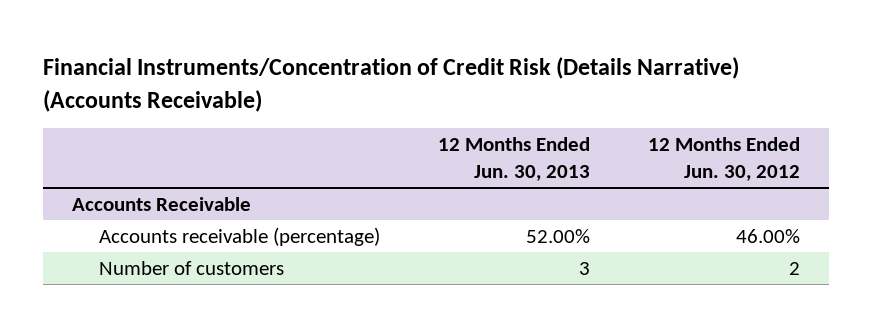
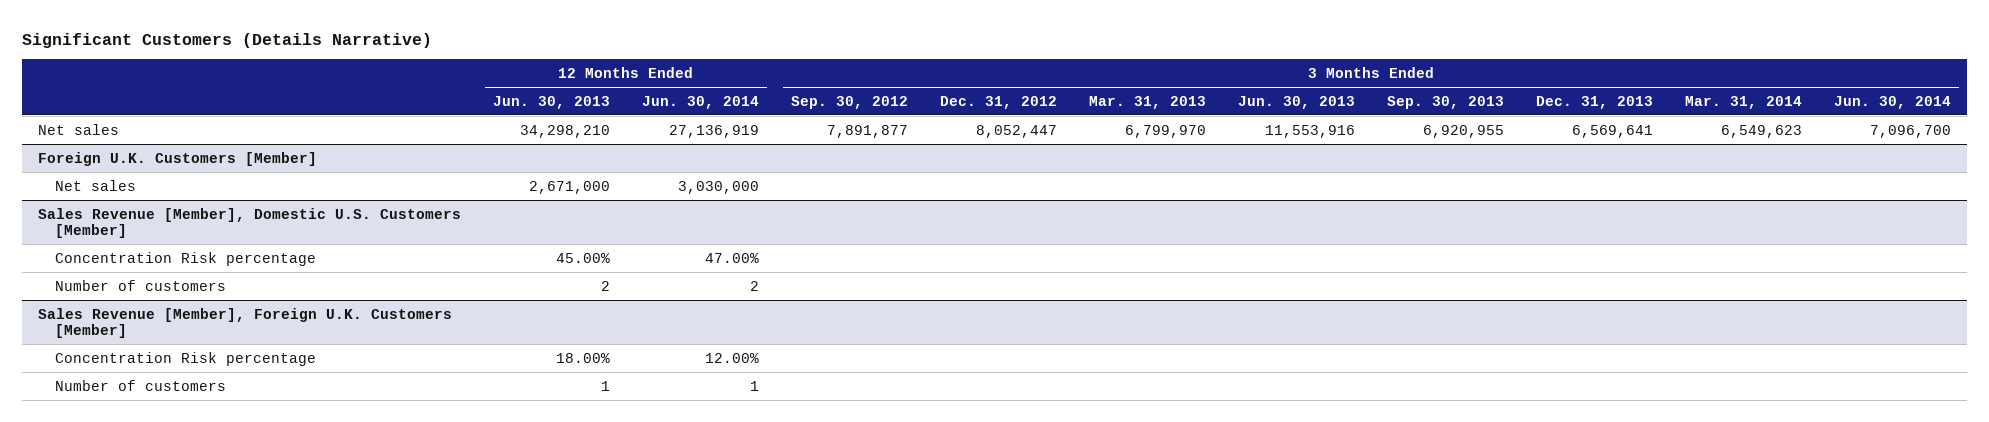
- Financial Instruments/Concentration of Credit Risk (Details Narrative) (Accounts Receivable)
+ Significant Customers (Details Narrative)
- | 12 Months Ended Jun. 30, 2013 | 12 Months Ended Jun. 30, 2012
+ | 12 Months Ended Jun. 30, 2013 | 12 Months Ended Jun. 30, 2014 | 3 Months Ended Sep. 30, 2012 | 3 Months Ended Dec. 31, 2012 | 3 Months Ended Mar. 31, 2013 | 3 Months Ended Jun. 30, 2013 | 3 Months Ended Sep. 30, 2013 | 3 Months Ended Dec. 31, 2013 | 3 Months Ended Mar. 31, 2014 | 3 Months Ended Jun. 30, 2014
- Accounts Receivable
- Accounts receivable (percentage) | 52.00% | 46.00%
- Number of customers | 3 | 2
+ Net sales | 34,298,210 | 27,136,919 | 7,891,877 | 8,052,447 | 6,799,970 | 11,553,916 | 6,920,955 | 6,569,641 | 6,549,623 | 7,096,700
+ Foreign U.K. Customers [Member]
+ Net sales | 2,671,000 | 3,030,000 | | | | | | | |
+ Sales Revenue [Member], Domestic U.S. Customers [Member]
+ Concentration Risk percentage | 45.00% | 47.00% | | | | | | | |
+ Number of customers | 2 | 2 | | | | | | | |
+ Sales Revenue [Member], Foreign U.K. Customers [Member]
+ Concentration Risk percentage | 18.00% | 12.00% | | | | | | | |
+ Number of customers | 1 | 1 | | | | | | | |

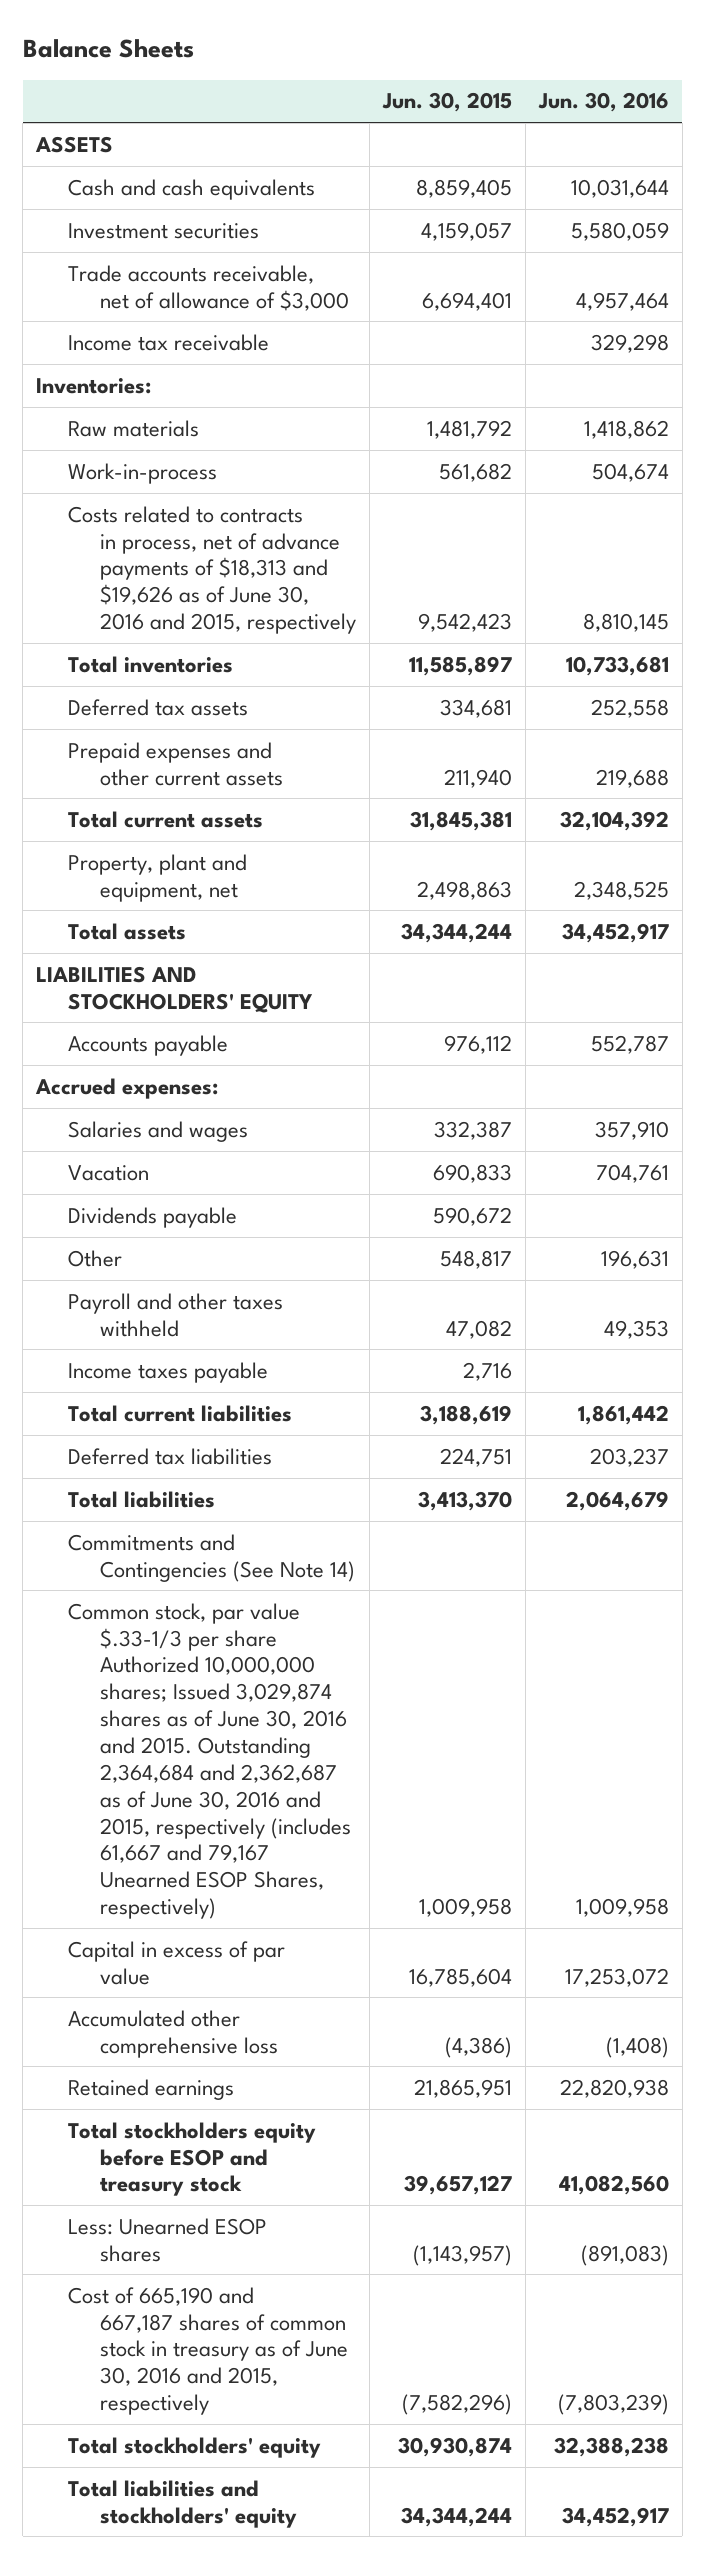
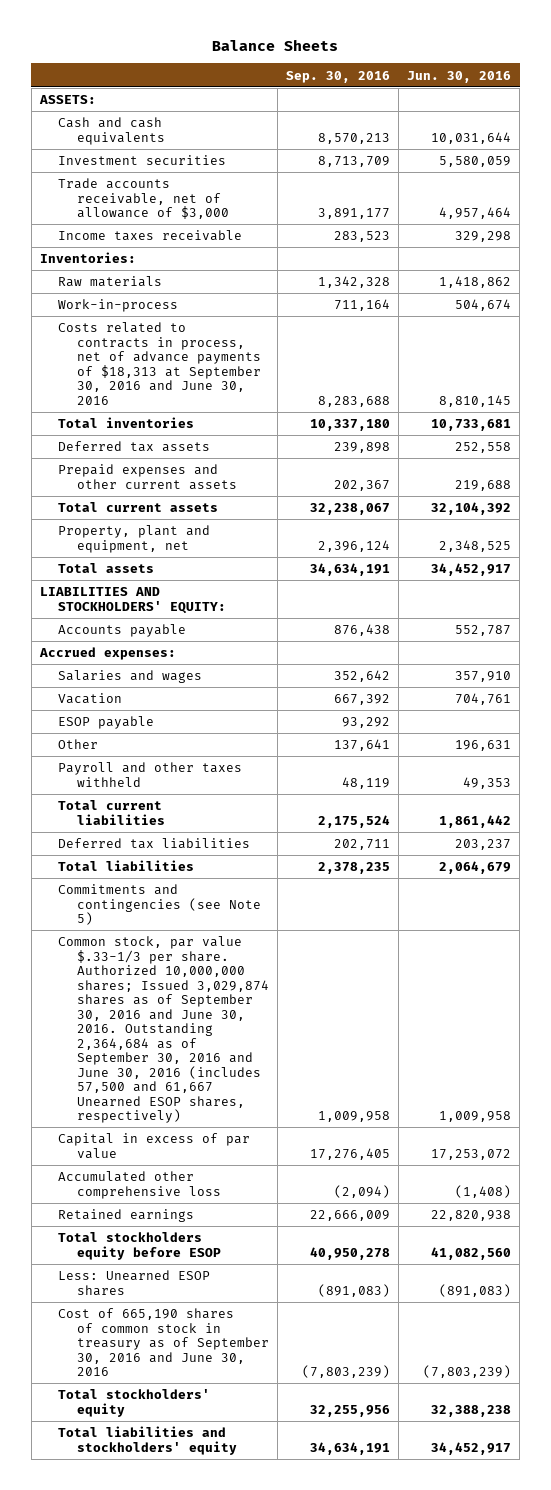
- | Jun. 30, 2015 | Jun. 30, 2016
+ | Sep. 30, 2016 | Jun. 30, 2016
- ASSETS
+ ASSETS:
- Income tax receivable | | 329,298
+ Income taxes receivable | 283,523 | 329,298
- Costs related to contracts in process, net of advance payments of $18,313 and $19,626 as of June 30, 2016 and 2015, respectively | 9,542,423 | 8,810,145
+ Costs related to contracts in process, net of advance payments of $18,313 at September 30, 2016 and June 30, 2016 | 8,283,688 | 8,810,145
- LIABILITIES AND STOCKHOLDERS' EQUITY
+ LIABILITIES AND STOCKHOLDERS' EQUITY:
- Dividends payable | 590,672 |
+ ESOP payable | 93,292 |
- Income taxes payable | 2,716 |
- Commitments and Contingencies (See Note 14)
- Common stock, par value $.33-1/3 per share Authorized 10,000,000 shares; Issued 3,029,874 shares as of June 30, 2016 and 2015. Outstanding 2,364,684 and 2,362,687 as of June 30, 2016 and 2015, respectively (includes 61,667 and 79,167 Unearned ESOP Shares, respectively) | 1,009,958 | 1,009,958
+ Commitments and contingencies (see Note 5)
+ Common stock, par value $.33-1/3 per share. Authorized 10,000,000 shares; Issued 3,029,874 shares as of September 30, 2016 and June 30, 2016. Outstanding 2,364,684 as of September 30, 2016 and June 30, 2016 (includes 57,500 and 61,667 Unearned ESOP shares, respectively) | 1,009,958 | 1,009,958
- Total stockholders equity before ESOP and treasury stock | 39,657,127 | 41,082,560
+ Total stockholders equity before ESOP | 40,950,278 | 41,082,560
- Cost of 665,190 and 667,187 shares of common stock in treasury as of June 30, 2016 and 2015, respectively | (7,582,296) | (7,803,239)
+ Cost of 665,190 shares of common stock in treasury as of September 30, 2016 and June 30, 2016 | (7,803,239) | (7,803,239)

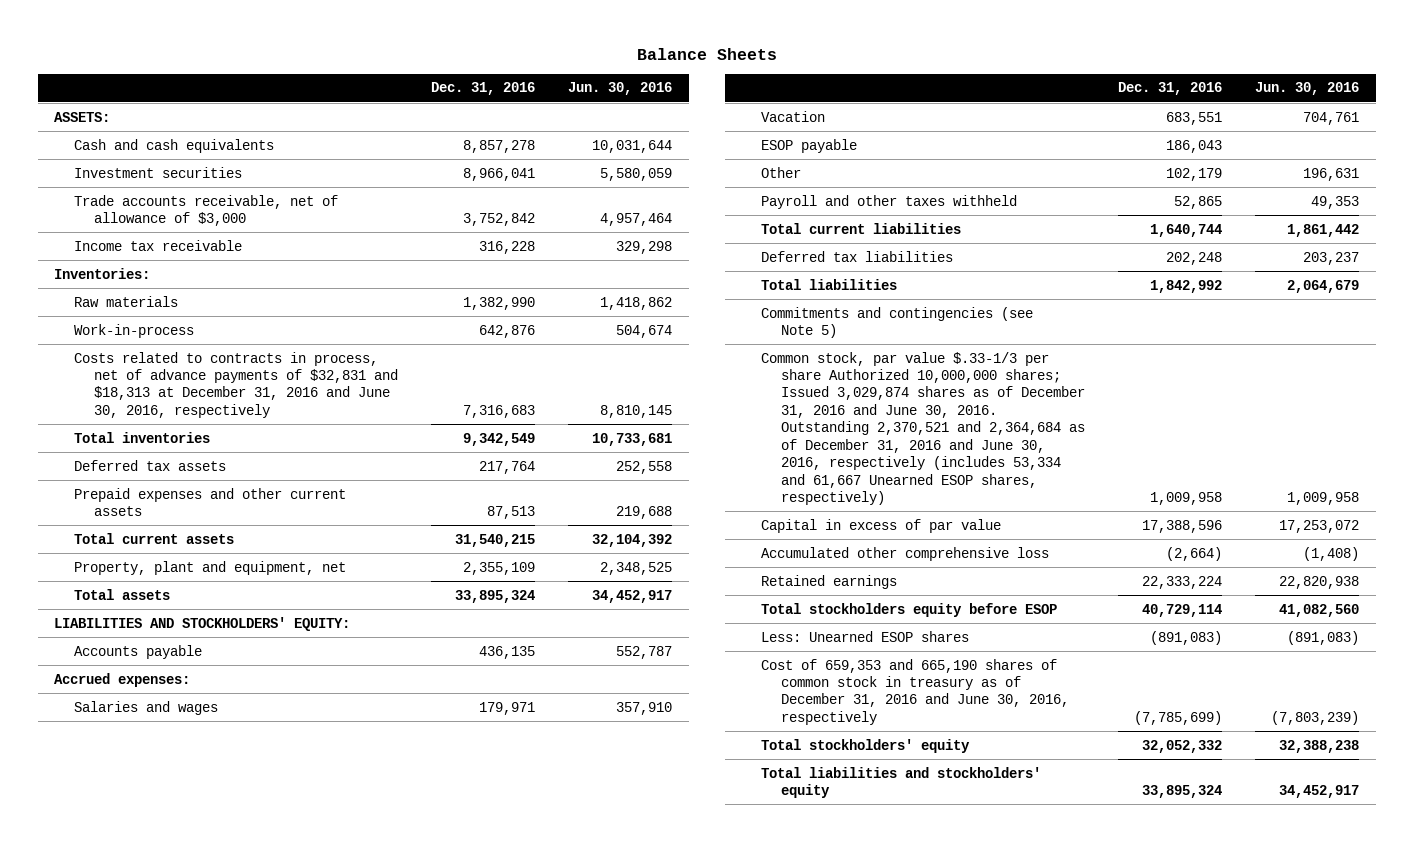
- | Sep. 30, 2016 | Jun. 30, 2016
+ | Dec. 31, 2016 | Jun. 30, 2016
- Income taxes receivable | 283,523 | 329,298
+ Income tax receivable | 316,228 | 329,298
- Costs related to contracts in process, net of advance payments of $18,313 at September 30, 2016 and June 30, 2016 | 8,283,688 | 8,810,145
+ Costs related to contracts in process, net of advance payments of $32,831 and $18,313 at December 31, 2016 and June 30, 2016, respectively | 7,316,683 | 8,810,145
- Common stock, par value $.33-1/3 per share. Authorized 10,000,000 shares; Issued 3,029,874 shares as of September 30, 2016 and June 30, 2016. Outstanding 2,364,684 as of September 30, 2016 and June 30, 2016 (includes 57,500 and 61,667 Unearned ESOP shares, respectively) | 1,009,958 | 1,009,958
+ Common stock, par value $.33-1/3 per share Authorized 10,000,000 shares; Issued 3,029,874 shares as of December 31, 2016 and June 30, 2016. Outstanding 2,370,521 and 2,364,684 as of December 31, 2016 and June 30, 2016, respectively (includes 53,334 and 61,667 Unearned ESOP shares, respectively) | 1,009,958 | 1,009,958
- Cost of 665,190 shares of common stock in treasury as of September 30, 2016 and June 30, 2016 | (7,803,239) | (7,803,239)
+ Cost of 659,353 and 665,190 shares of common stock in treasury as of December 31, 2016 and June 30, 2016, respectively | (7,785,699) | (7,803,239)

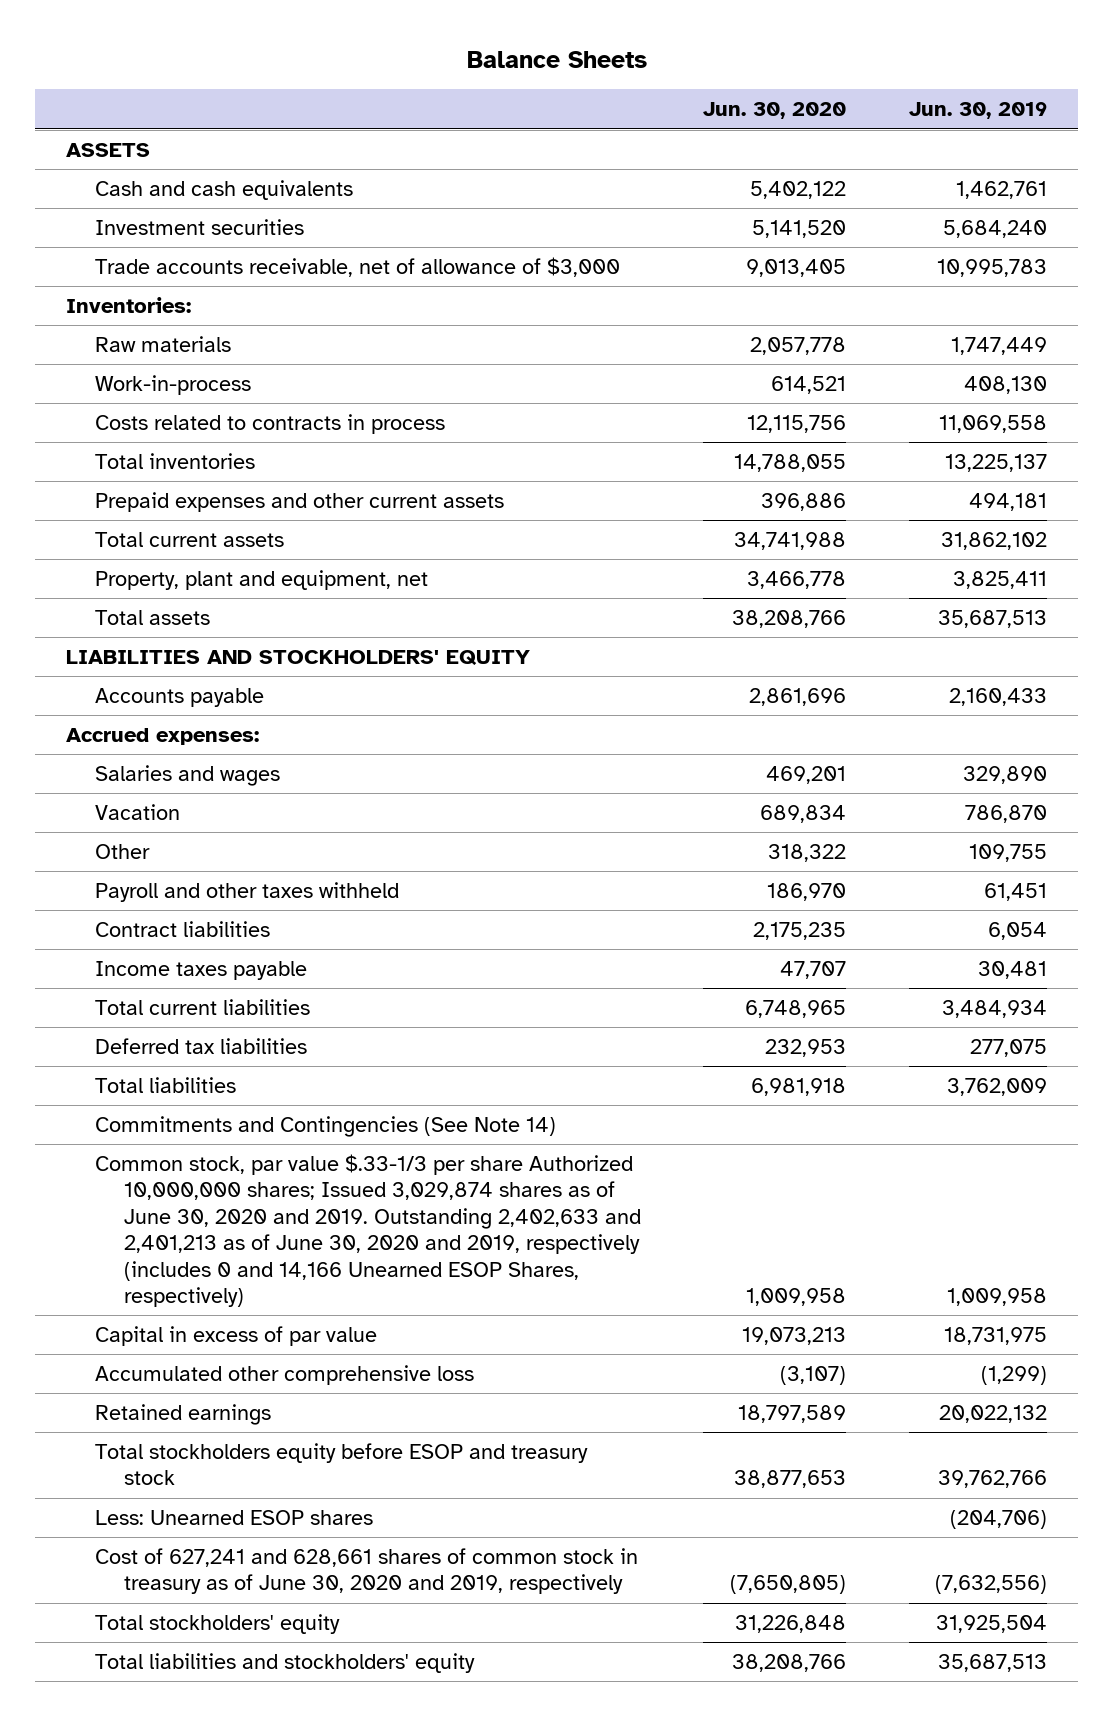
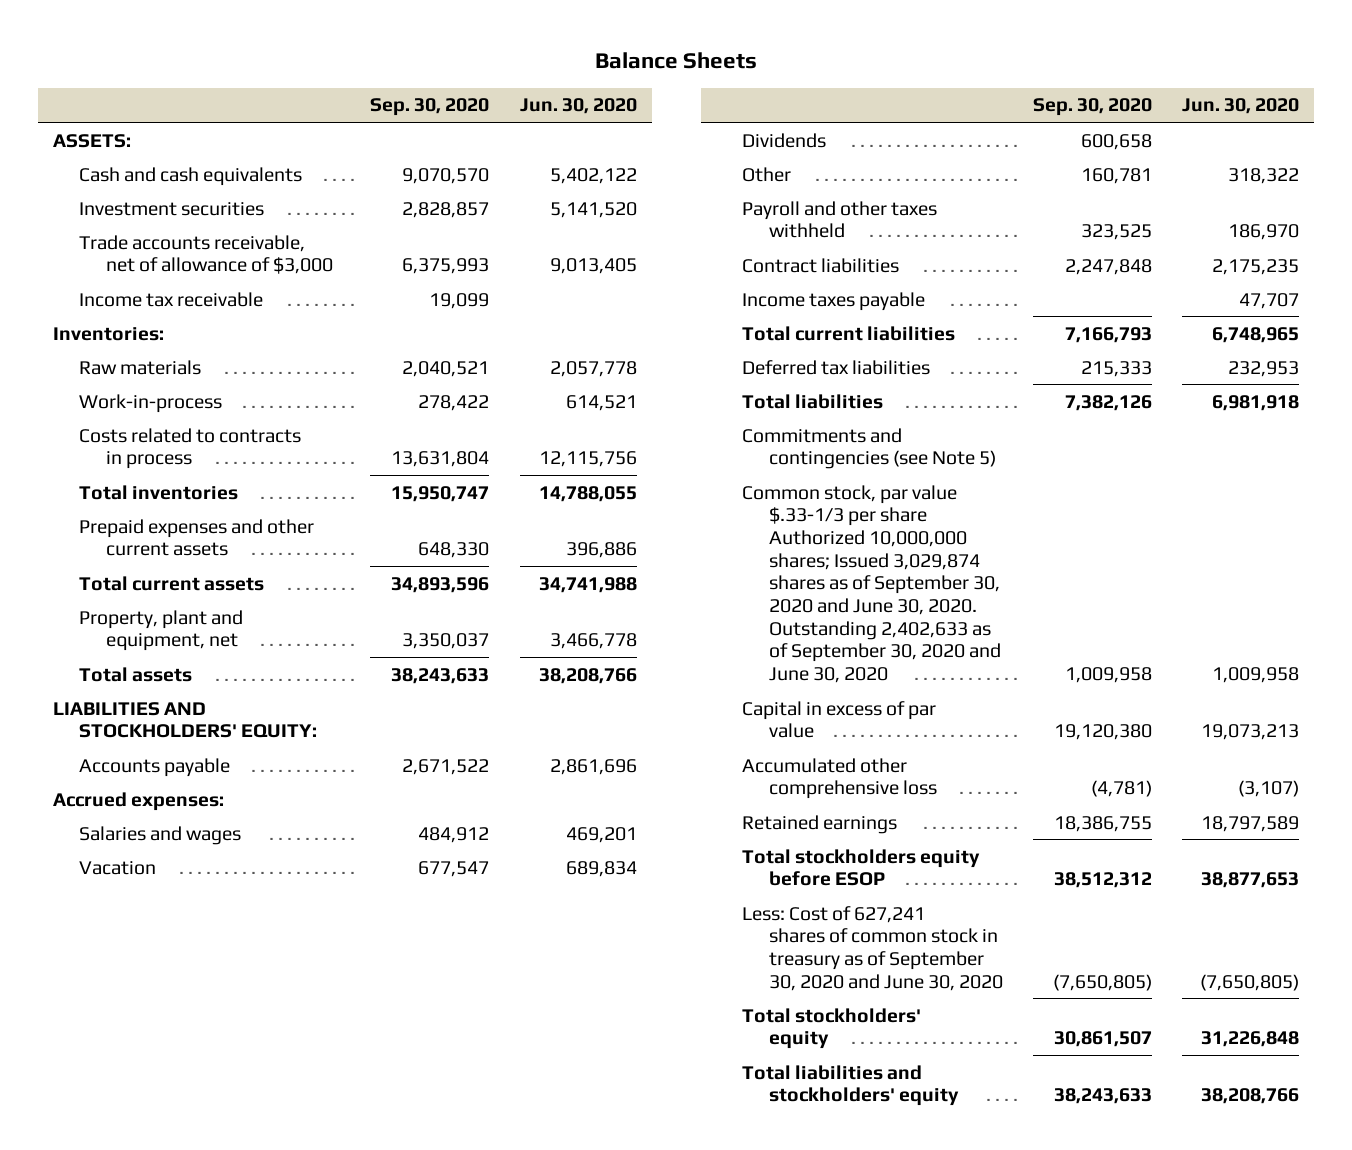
- | Jun. 30, 2020 | Jun. 30, 2019
+ | Sep. 30, 2020 | Jun. 30, 2020
- ASSETS
+ ASSETS:
+ Income tax receivable | 19,099 |
- LIABILITIES AND STOCKHOLDERS' EQUITY
+ LIABILITIES AND STOCKHOLDERS' EQUITY:
+ Dividends | 600,658 |
- Commitments and Contingencies (See Note 14)
- Common stock, par value $.33-1/3 per share Authorized 10,000,000 shares; Issued 3,029,874 shares as of June 30, 2020 and 2019. Outstanding 2,402,633 and 2,401,213 as of June 30, 2020 and 2019, respectively (includes 0 and 14,166 Unearned ESOP Shares, respectively) | 1,009,958 | 1,009,958
+ Commitments and contingencies (see Note 5)
+ Common stock, par value $.33-1/3 per share Authorized 10,000,000 shares; Issued 3,029,874 shares as of September 30, 2020 and June 30, 2020. Outstanding 2,402,633 as of September 30, 2020 and June 30, 2020 | 1,009,958 | 1,009,958
- Total stockholders equity before ESOP and treasury stock | 38,877,653 | 39,762,766
- Less: Unearned ESOP shares | | (204,706)
- Cost of 627,241 and 628,661 shares of common stock in treasury as of June 30, 2020 and 2019, respectively | (7,650,805) | (7,632,556)
+ Total stockholders equity before ESOP | 38,512,312 | 38,877,653
+ Less: Cost of 627,241 shares of common stock in treasury as of September 30, 2020 and June 30, 2020 | (7,650,805) | (7,650,805)

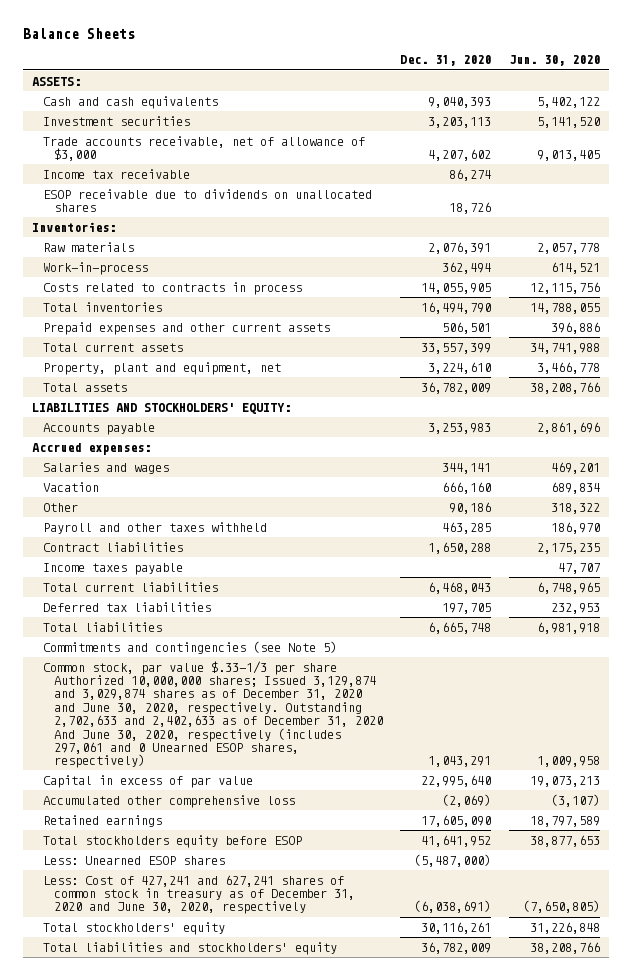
- | Sep. 30, 2020 | Jun. 30, 2020
+ | Dec. 31, 2020 | Jun. 30, 2020
+ ESOP receivable due to dividends on unallocated shares | 18,726 |
- Dividends | 600,658 |
- Common stock, par value $.33-1/3 per share Authorized 10,000,000 shares; Issued 3,029,874 shares as of September 30, 2020 and June 30, 2020. Outstanding 2,402,633 as of September 30, 2020 and June 30, 2020 | 1,009,958 | 1,009,958
+ Common stock, par value $.33-1/3 per share Authorized 10,000,000 shares; Issued 3,129,874 and 3,029,874 shares as of December 31, 2020 and June 30, 2020, respectively. Outstanding 2,702,633 and 2,402,633 as of December 31, 2020 And June 30, 2020, respectively (includes 297,061 and 0 Unearned ESOP shares, respectively) | 1,043,291 | 1,009,958
- Less: Cost of 627,241 shares of common stock in treasury as of September 30, 2020 and June 30, 2020 | (7,650,805) | (7,650,805)
+ Less: Unearned ESOP shares | (5,487,000) |
+ Less: Cost of 427,241 and 627,241 shares of common stock in treasury as of December 31, 2020 and June 30, 2020, respectively | (6,038,691) | (7,650,805)

